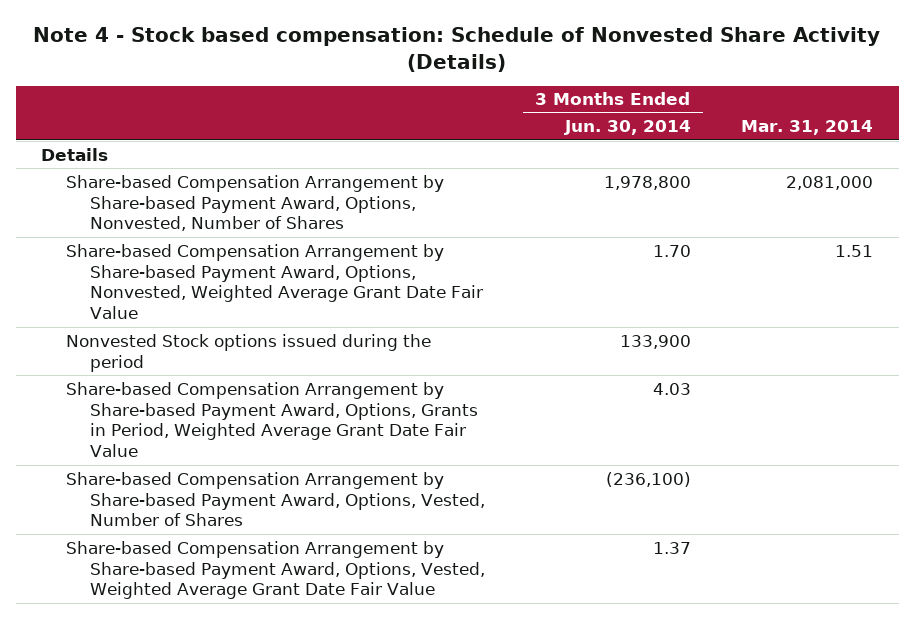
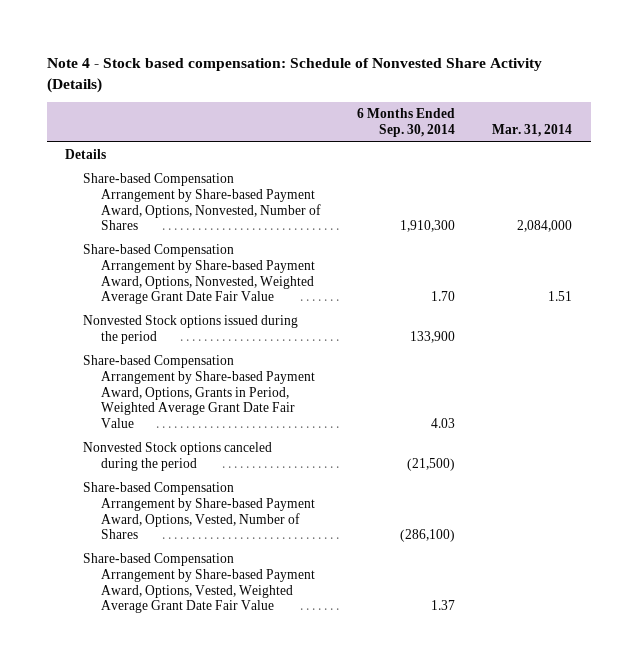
- | 3 Months Ended Jun. 30, 2014 | Mar. 31, 2014
+ | 6 Months Ended Sep. 30, 2014 | Mar. 31, 2014
- Share-based Compensation Arrangement by Share-based Payment Award, Options, Nonvested, Number of Shares | 1,978,800 | 2,081,000
+ Share-based Compensation Arrangement by Share-based Payment Award, Options, Nonvested, Number of Shares | 1,910,300 | 2,084,000
+ Nonvested Stock options canceled during the period | (21,500) |

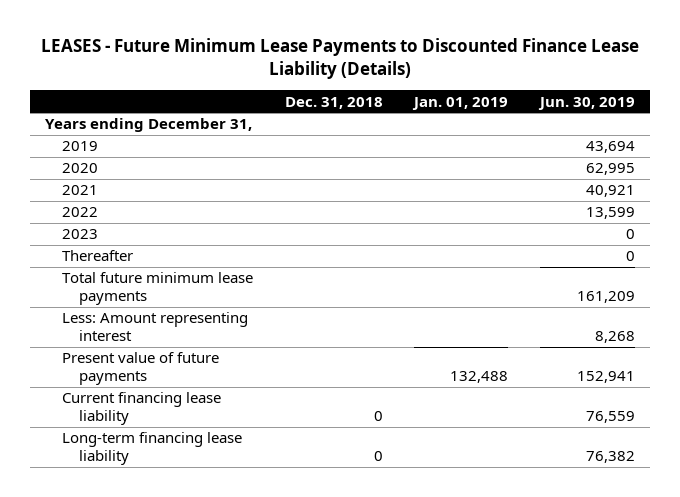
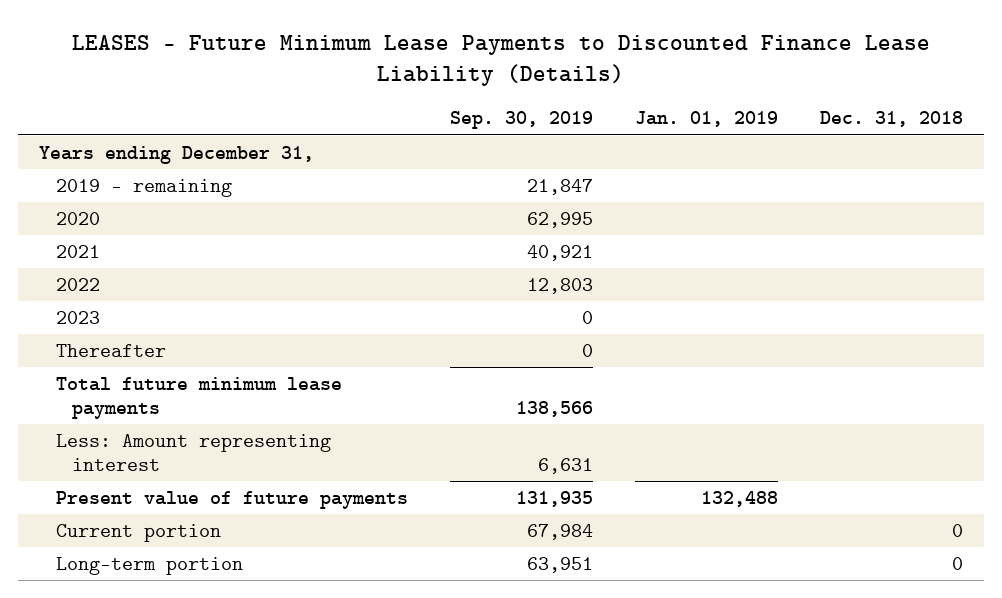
- | Dec. 31, 2018 | Jan. 01, 2019 | Jun. 30, 2019
+ | Sep. 30, 2019 | Jan. 01, 2019 | Dec. 31, 2018
- 2019 | | | 43,694
+ 2019 - remaining | 21,847 | |
- Current financing lease liability | 0 | | 76,559
- Long-term financing lease liability | 0 | | 76,382
+ Current portion | 67,984 | | 0
+ Long-term portion | 63,951 | | 0

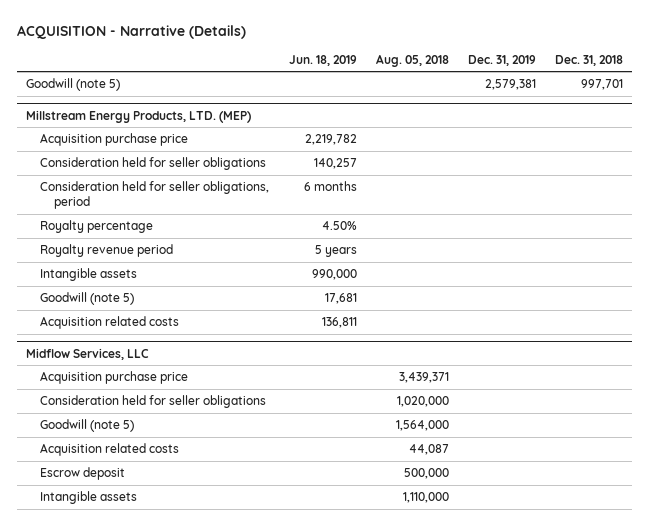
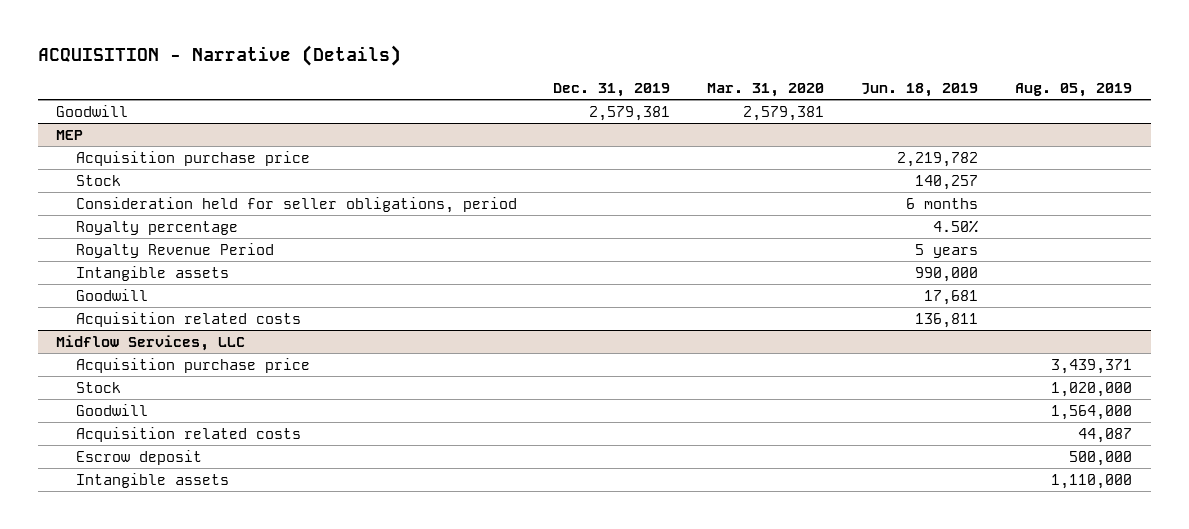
- | Jun. 18, 2019 | Aug. 05, 2018 | Dec. 31, 2019 | Dec. 31, 2018
+ | Dec. 31, 2019 | Mar. 31, 2020 | Jun. 18, 2019 | Aug. 05, 2019
- Goodwill (note 5) | | | 2,579,381 | 997,701
- Millstream Energy Products, LTD. (MEP)
+ Goodwill | 2,579,381 | 2,579,381 | |
+ MEP
- Consideration held for seller obligations | 140,257 | | |
+ Stock | | | 140,257 |
- Royalty revenue period | 5 years | | |
+ Royalty Revenue Period | | | 5 years |
- Goodwill (note 5) | 17,681 | | |
+ Goodwill | | | 17,681 |
@ Midflow Services, LLC
- Consideration held for seller obligations | | 1,020,000 | |
- Goodwill (note 5) | | 1,564,000 | |
+ Stock | | | | 1,020,000
+ Goodwill | | | | 1,564,000

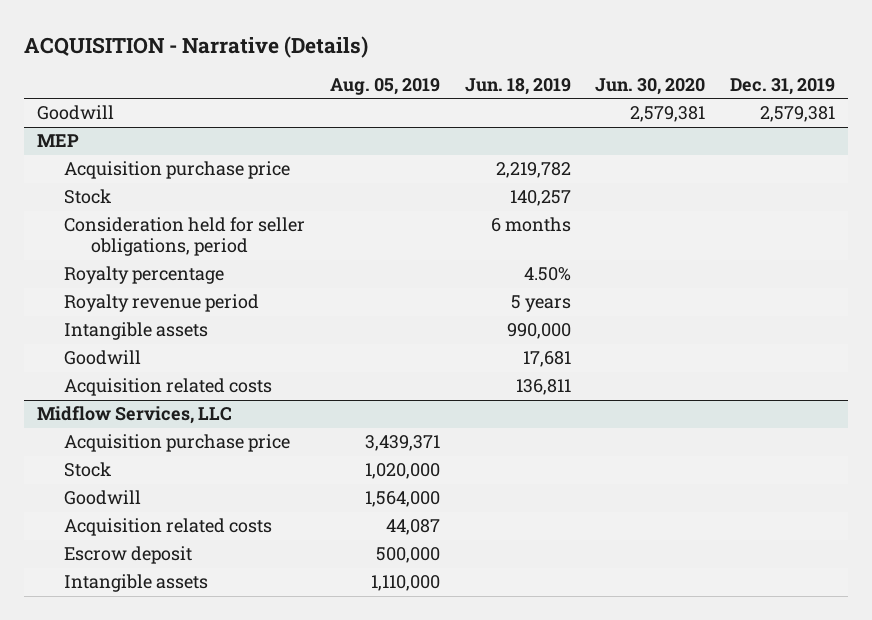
- | Dec. 31, 2019 | Mar. 31, 2020 | Jun. 18, 2019 | Aug. 05, 2019
+ | Aug. 05, 2019 | Jun. 18, 2019 | Jun. 30, 2020 | Dec. 31, 2019
@ MEP
- Royalty Revenue Period | | | 5 years |
+ Royalty revenue period | | 5 years | |

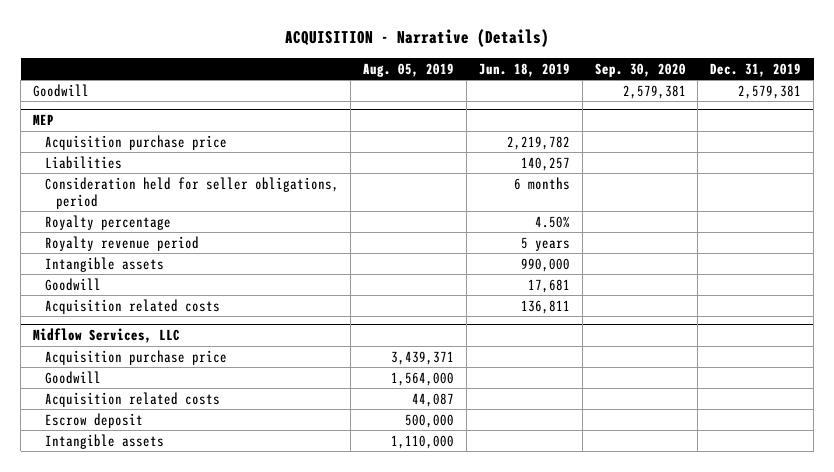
- | Aug. 05, 2019 | Jun. 18, 2019 | Jun. 30, 2020 | Dec. 31, 2019
+ | Aug. 05, 2019 | Jun. 18, 2019 | Sep. 30, 2020 | Dec. 31, 2019
@ MEP
- Stock | | 140,257 | |
+ Liabilities | | 140,257 | |
@ Midflow Services, LLC
- Stock | 1,020,000 | | |

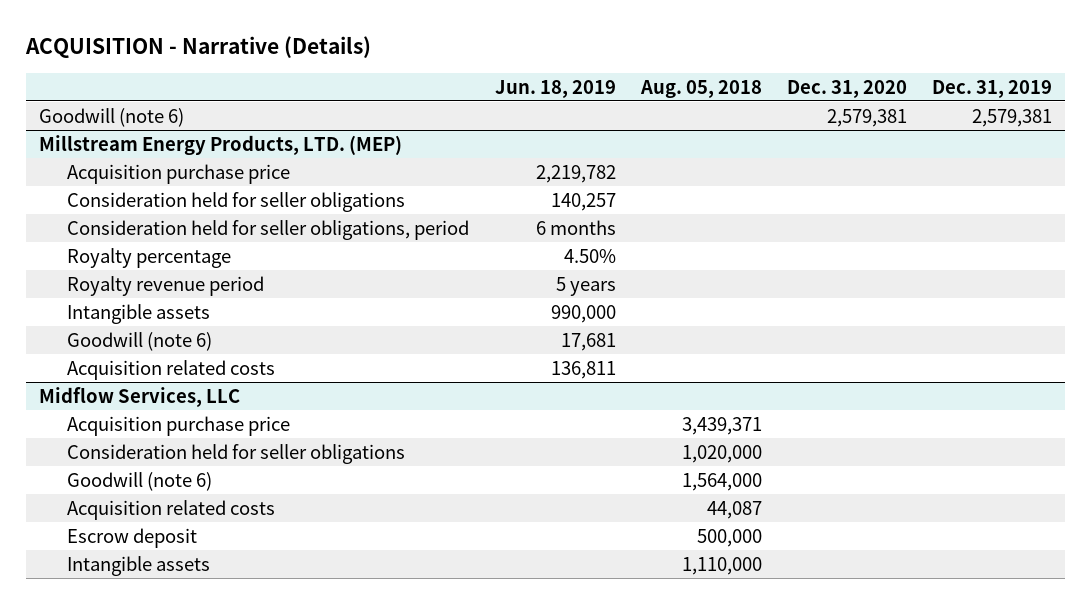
- | Aug. 05, 2019 | Jun. 18, 2019 | Sep. 30, 2020 | Dec. 31, 2019
+ | Jun. 18, 2019 | Aug. 05, 2018 | Dec. 31, 2020 | Dec. 31, 2019
- Goodwill | | | 2,579,381 | 2,579,381
- MEP
+ Goodwill (note 6) | | | 2,579,381 | 2,579,381
+ Millstream Energy Products, LTD. (MEP)
- Liabilities | | 140,257 | |
+ Consideration held for seller obligations | 140,257 | | |
- Goodwill | | 17,681 | |
+ Goodwill (note 6) | 17,681 | | |
@ Midflow Services, LLC
- Goodwill | 1,564,000 | | |
+ Consideration held for seller obligations | | 1,020,000 | |
+ Goodwill (note 6) | | 1,564,000 | |

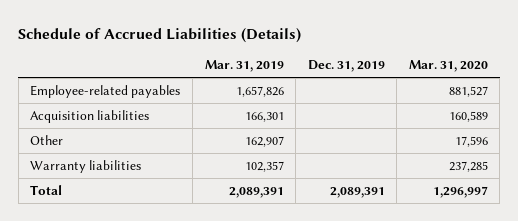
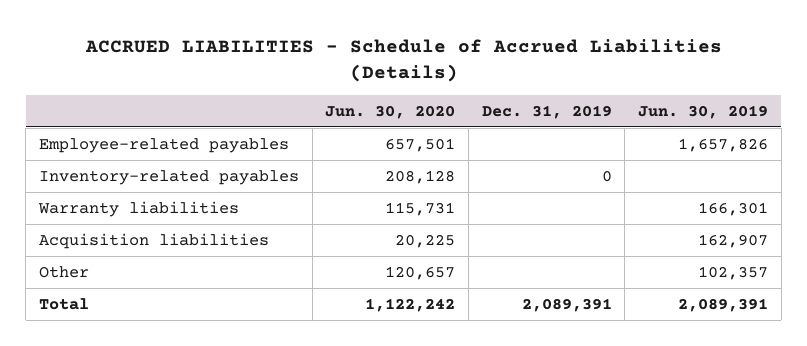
- Schedule of Accrued Liabilities (Details)
+ ACCRUED LIABILITIES - Schedule of Accrued Liabilities (Details)
- | Mar. 31, 2019 | Dec. 31, 2019 | Mar. 31, 2020
+ | Jun. 30, 2020 | Dec. 31, 2019 | Jun. 30, 2019
+ Inventory-related payables | 208,128 | 0 |
moved up: Warranty liabilities | 115,731 | | 166,301

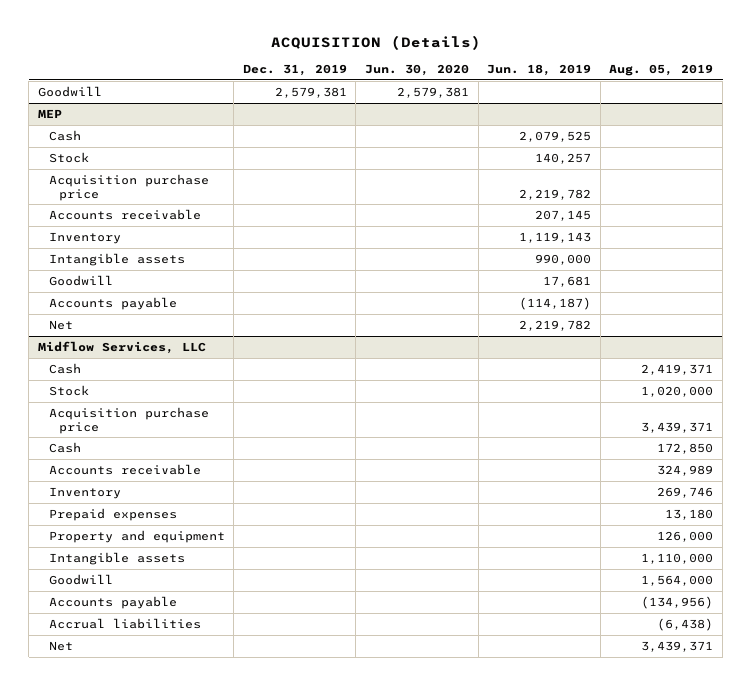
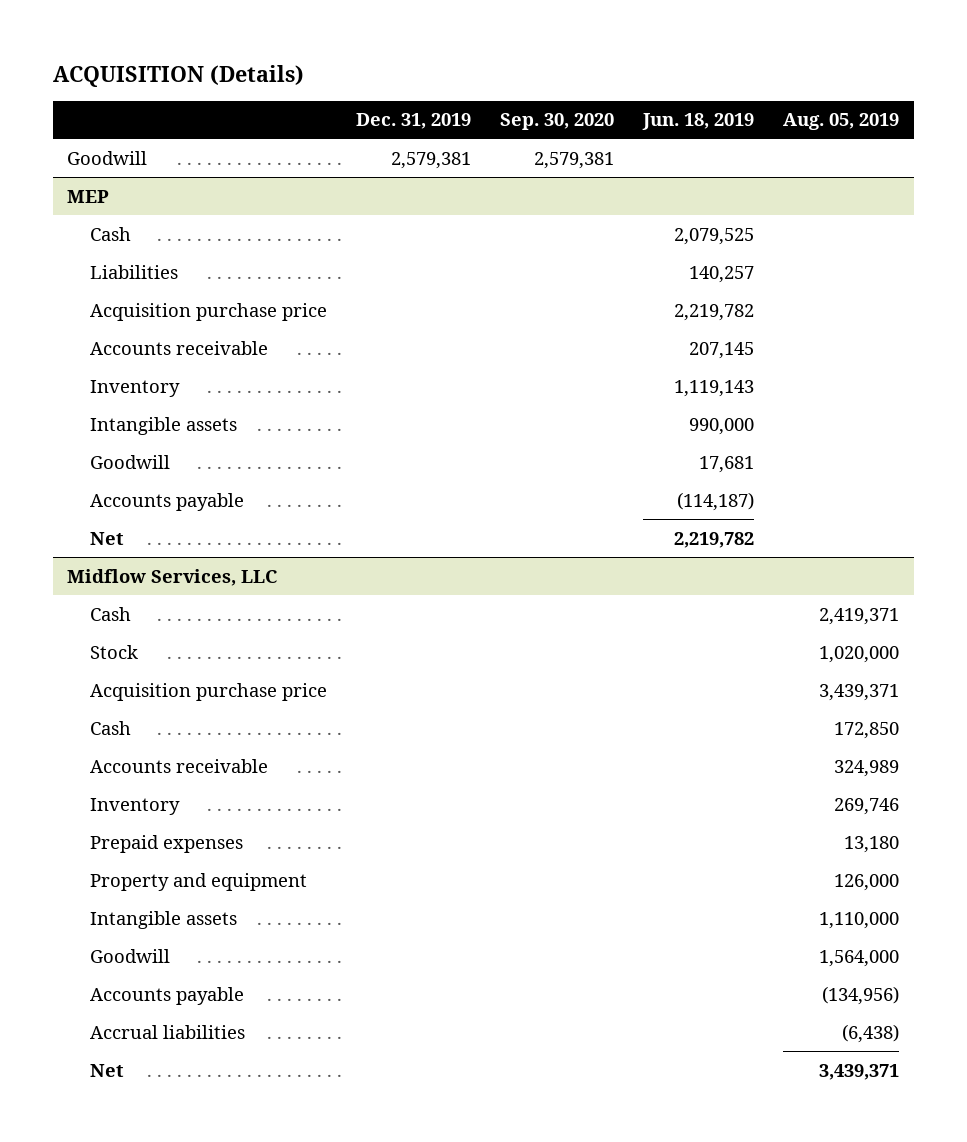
- | Dec. 31, 2019 | Jun. 30, 2020 | Jun. 18, 2019 | Aug. 05, 2019
+ | Dec. 31, 2019 | Sep. 30, 2020 | Jun. 18, 2019 | Aug. 05, 2019
@ MEP
- Stock | | | 140,257 |
+ Liabilities | | | 140,257 |

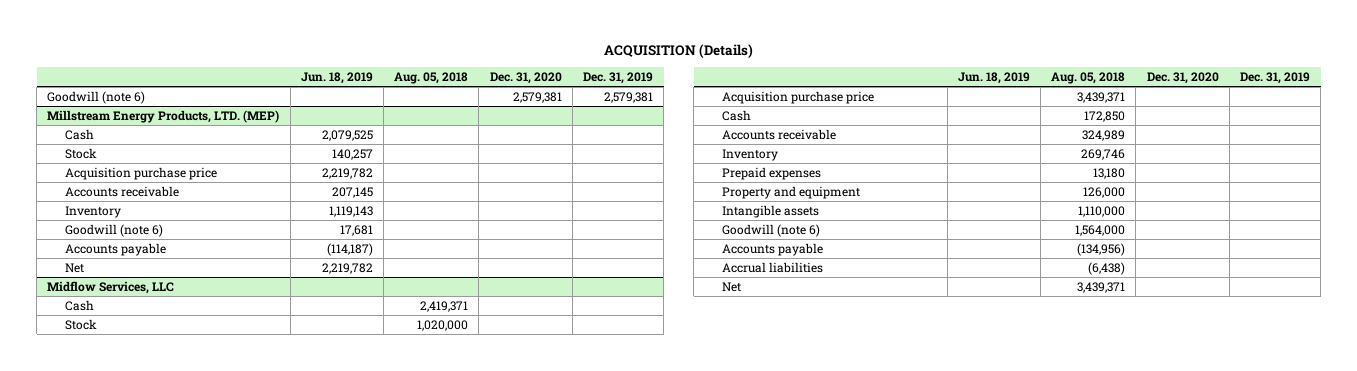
- | Dec. 31, 2019 | Sep. 30, 2020 | Jun. 18, 2019 | Aug. 05, 2019
+ | Jun. 18, 2019 | Aug. 05, 2018 | Dec. 31, 2020 | Dec. 31, 2019
- Goodwill | 2,579,381 | 2,579,381 | |
- MEP
+ Goodwill (note 6) | | | 2,579,381 | 2,579,381
+ Millstream Energy Products, LTD. (MEP)
- Liabilities | | | 140,257 |
+ Stock | 140,257 | | |
- Intangible assets | | | 990,000 |
- Goodwill | | | 17,681 |
+ Goodwill (note 6) | 17,681 | | |
@ Midflow Services, LLC
- Goodwill | | | | 1,564,000
+ Goodwill (note 6) | | 1,564,000 | |

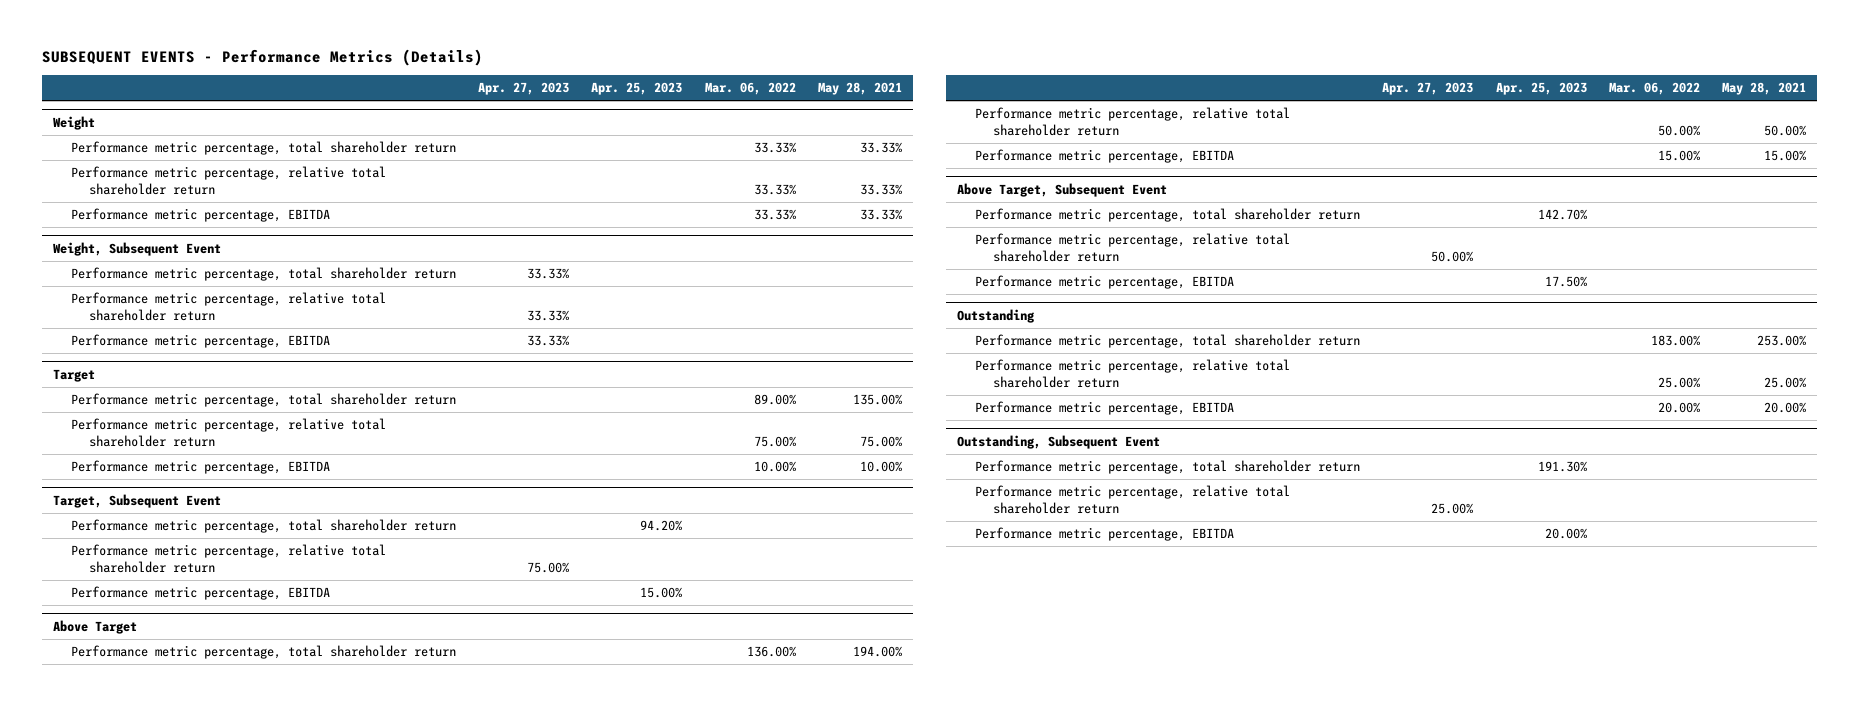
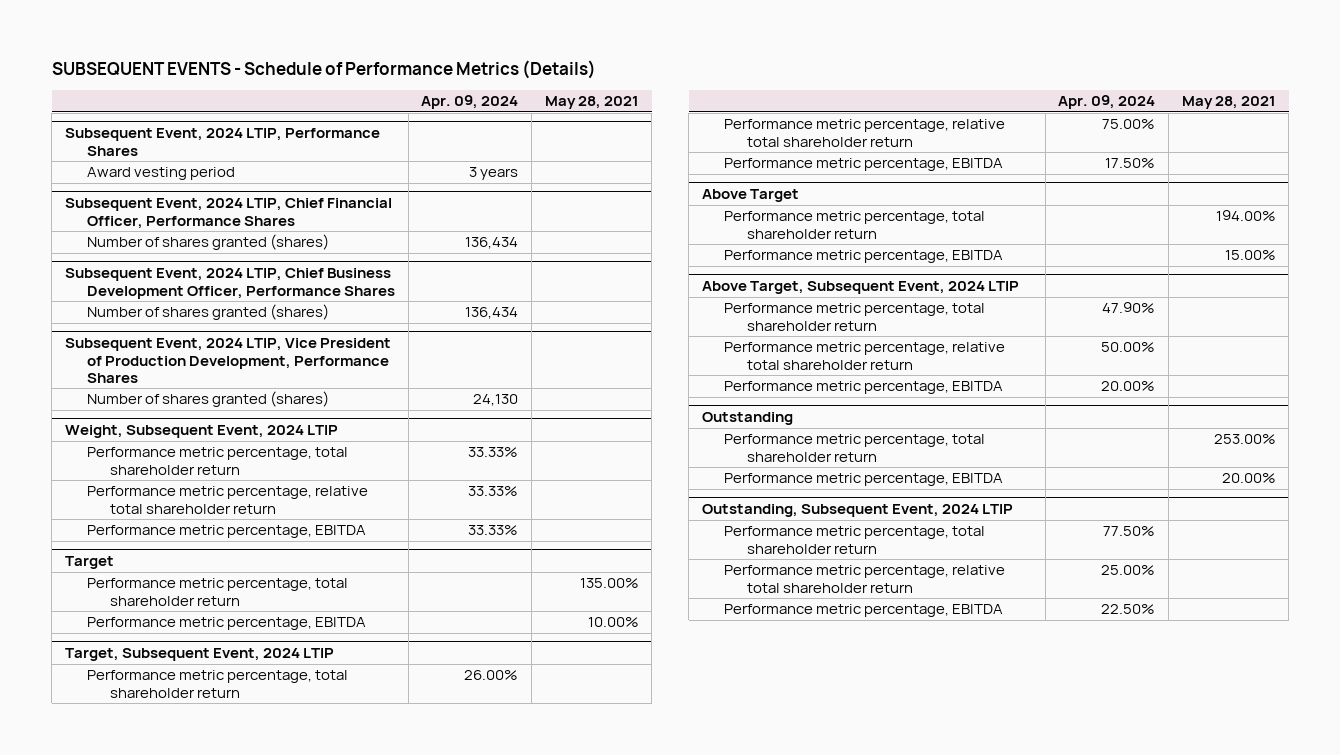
- SUBSEQUENT EVENTS - Performance Metrics (Details)
+ SUBSEQUENT EVENTS - Schedule of Performance Metrics (Details)
- | Apr. 27, 2023 | Apr. 25, 2023 | Mar. 06, 2022 | May 28, 2021
+ | Apr. 09, 2024 | May 28, 2021
- Weight
- Performance metric percentage, total shareholder return | | | 33.33% | 33.33%
- Performance metric percentage, relative total shareholder return | | | 33.33% | 33.33%
- Performance metric percentage, EBITDA | | | 33.33% | 33.33%
- Weight, Subsequent Event
+ Subsequent Event, 2024 LTIP, Performance Shares
+ Award vesting period | 3 years |
+ Subsequent Event, 2024 LTIP, Chief Financial Officer, Performance Shares
+ Number of shares granted (shares) | 136,434 |
+ Subsequent Event, 2024 LTIP, Chief Business Development Officer, Performance Shares
+ Number of shares granted (shares) | 136,434 |
+ Subsequent Event, 2024 LTIP, Vice President of Production Development, Performance Shares
+ Number of shares granted (shares) | 24,130 |
+ Weight, Subsequent Event, 2024 LTIP
@ Target
- Performance metric percentage, relative total shareholder return | | | 75.00% | 75.00%
- Target, Subsequent Event
+ Target, Subsequent Event, 2024 LTIP
@ Above Target
- Performance metric percentage, relative total shareholder return | | | 50.00% | 50.00%
- Above Target, Subsequent Event
+ Above Target, Subsequent Event, 2024 LTIP
@ Outstanding
- Performance metric percentage, relative total shareholder return | | | 25.00% | 25.00%
- Outstanding, Subsequent Event
+ Outstanding, Subsequent Event, 2024 LTIP

